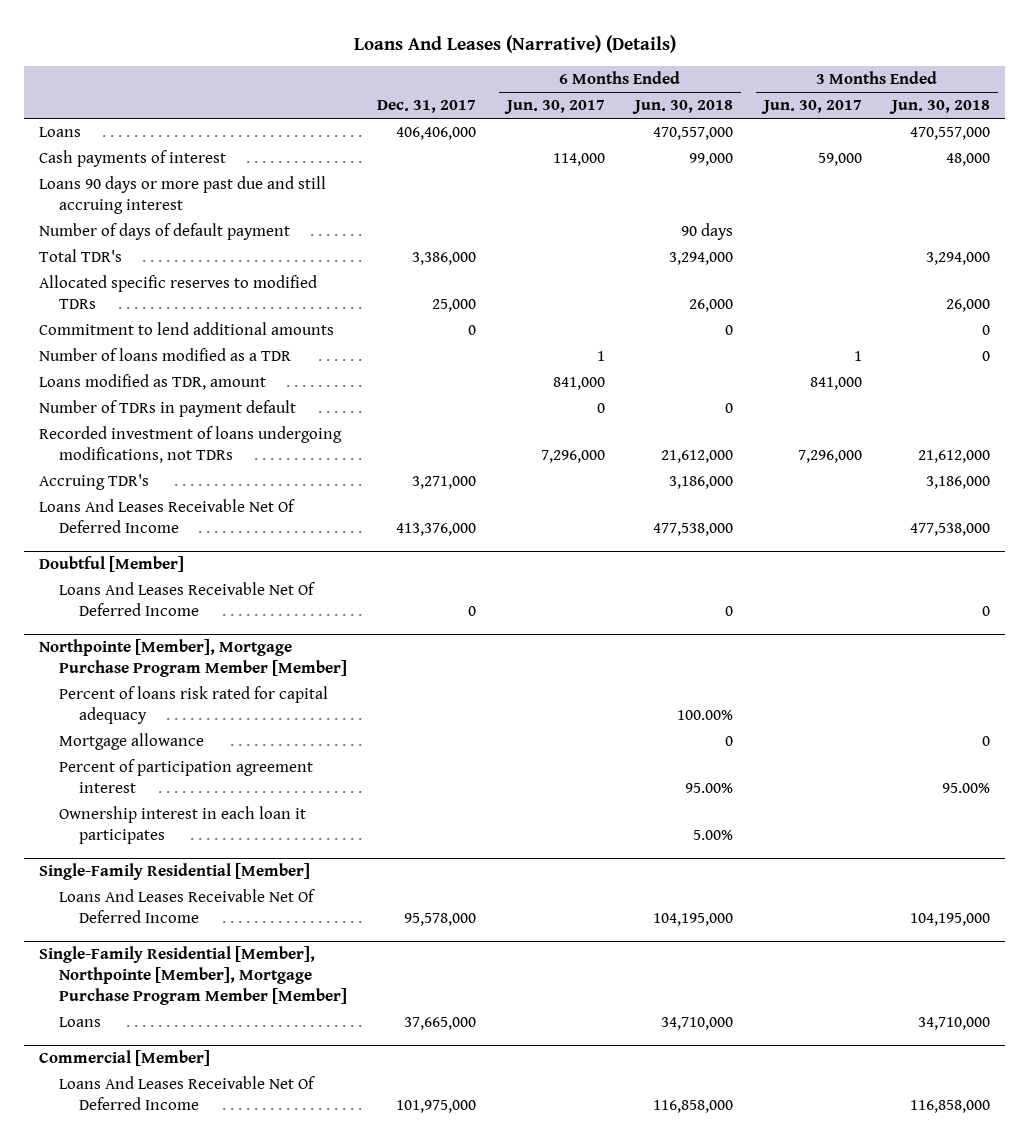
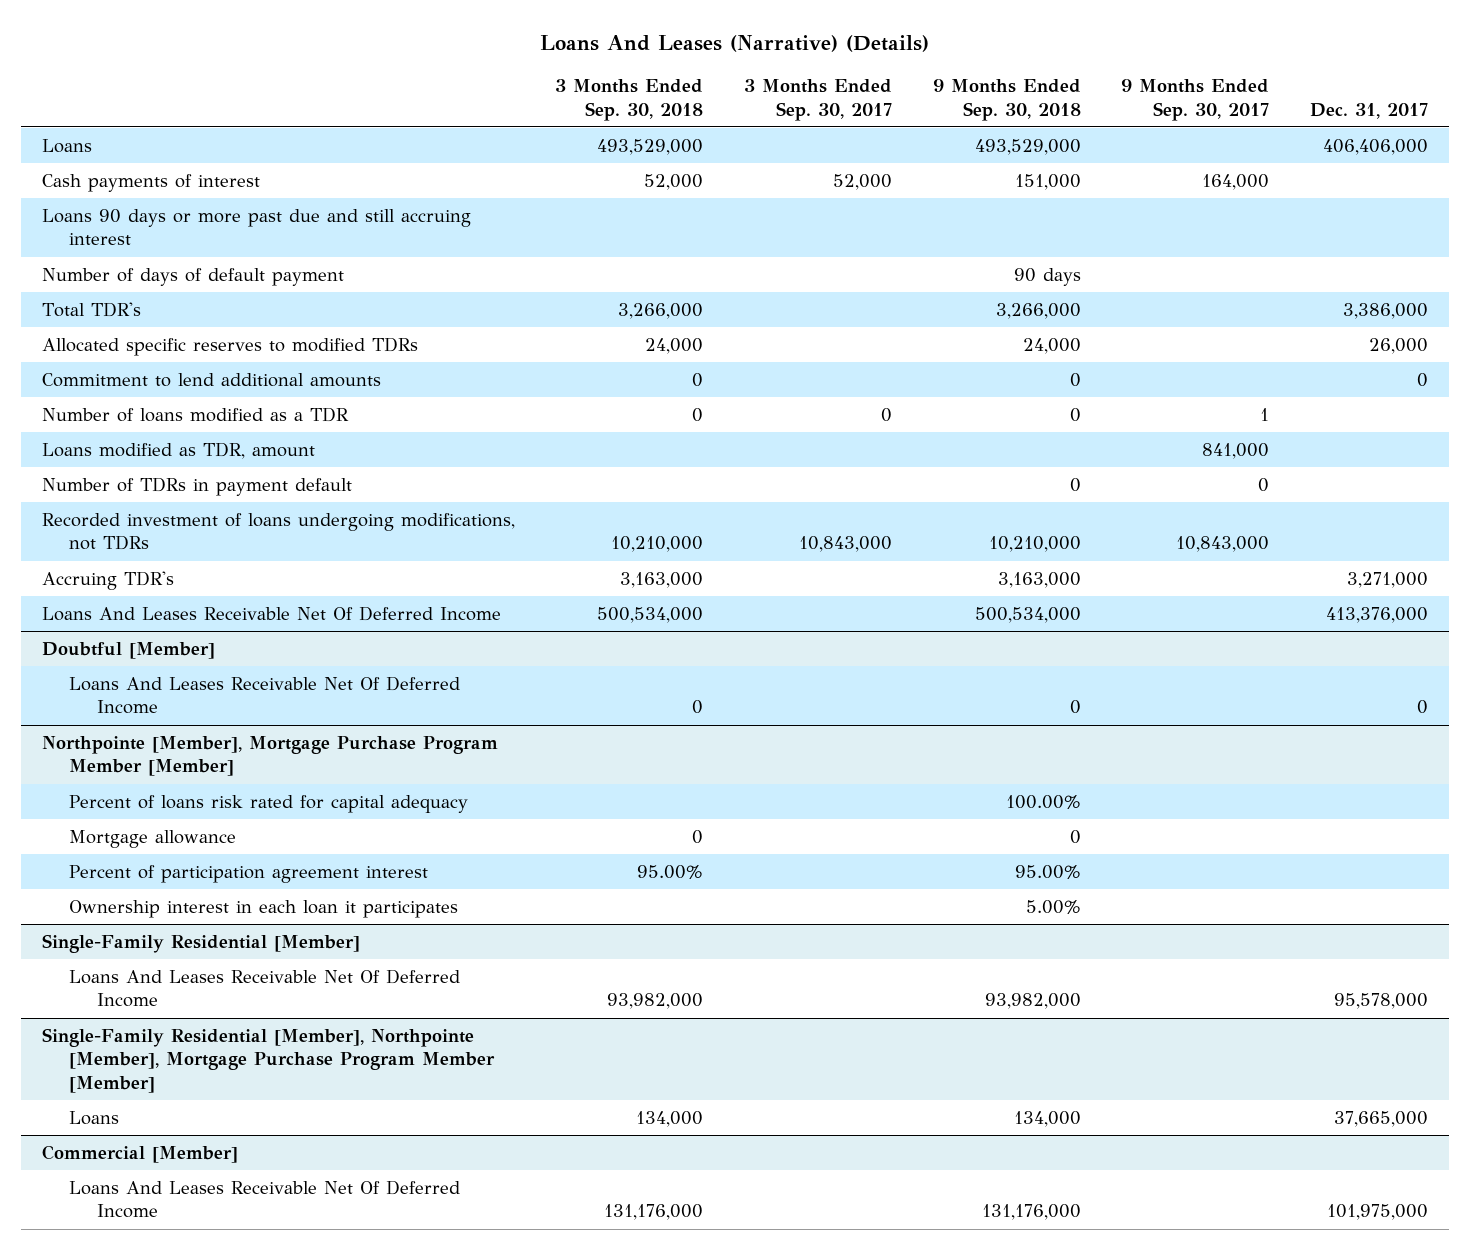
- | Dec. 31, 2017 | 6 Months Ended Jun. 30, 2017 | 6 Months Ended Jun. 30, 2018 | 3 Months Ended Jun. 30, 2017 | 3 Months Ended Jun. 30, 2018
+ | 3 Months Ended Sep. 30, 2018 | 3 Months Ended Sep. 30, 2017 | 9 Months Ended Sep. 30, 2018 | 9 Months Ended Sep. 30, 2017 | Dec. 31, 2017
- Allocated specific reserves to modified TDRs | 25,000 | | 26,000 | | 26,000
+ Allocated specific reserves to modified TDRs | 24,000 | | 24,000 | | 26,000

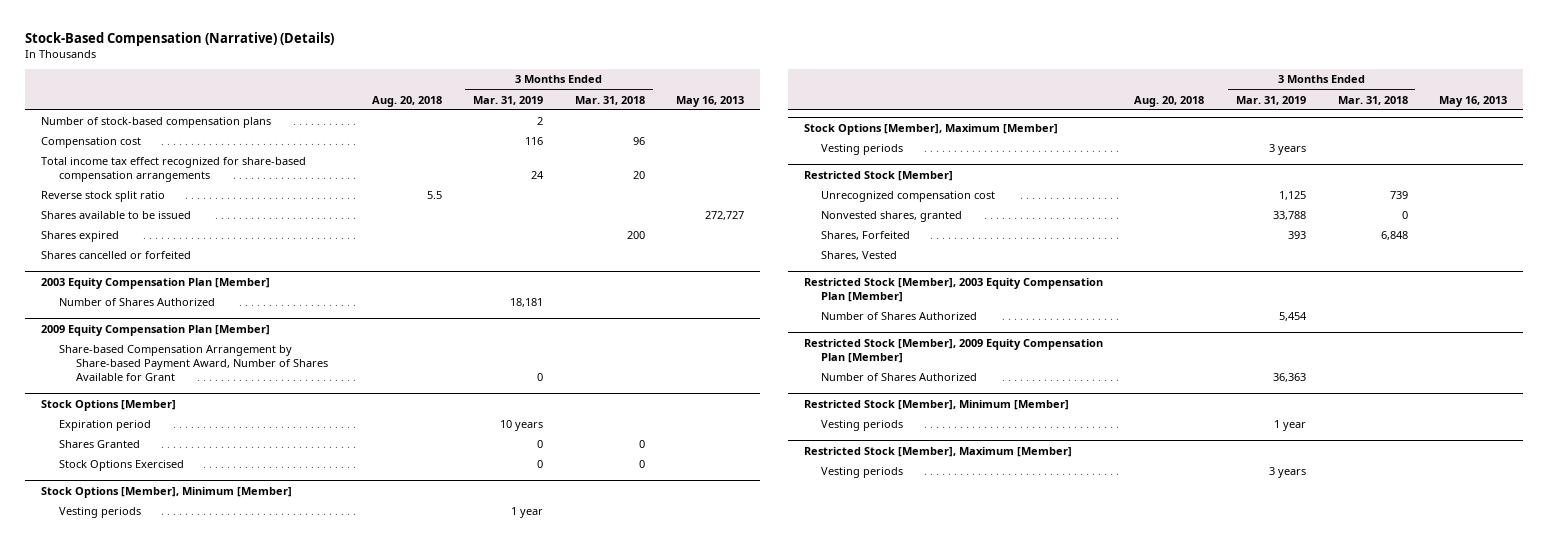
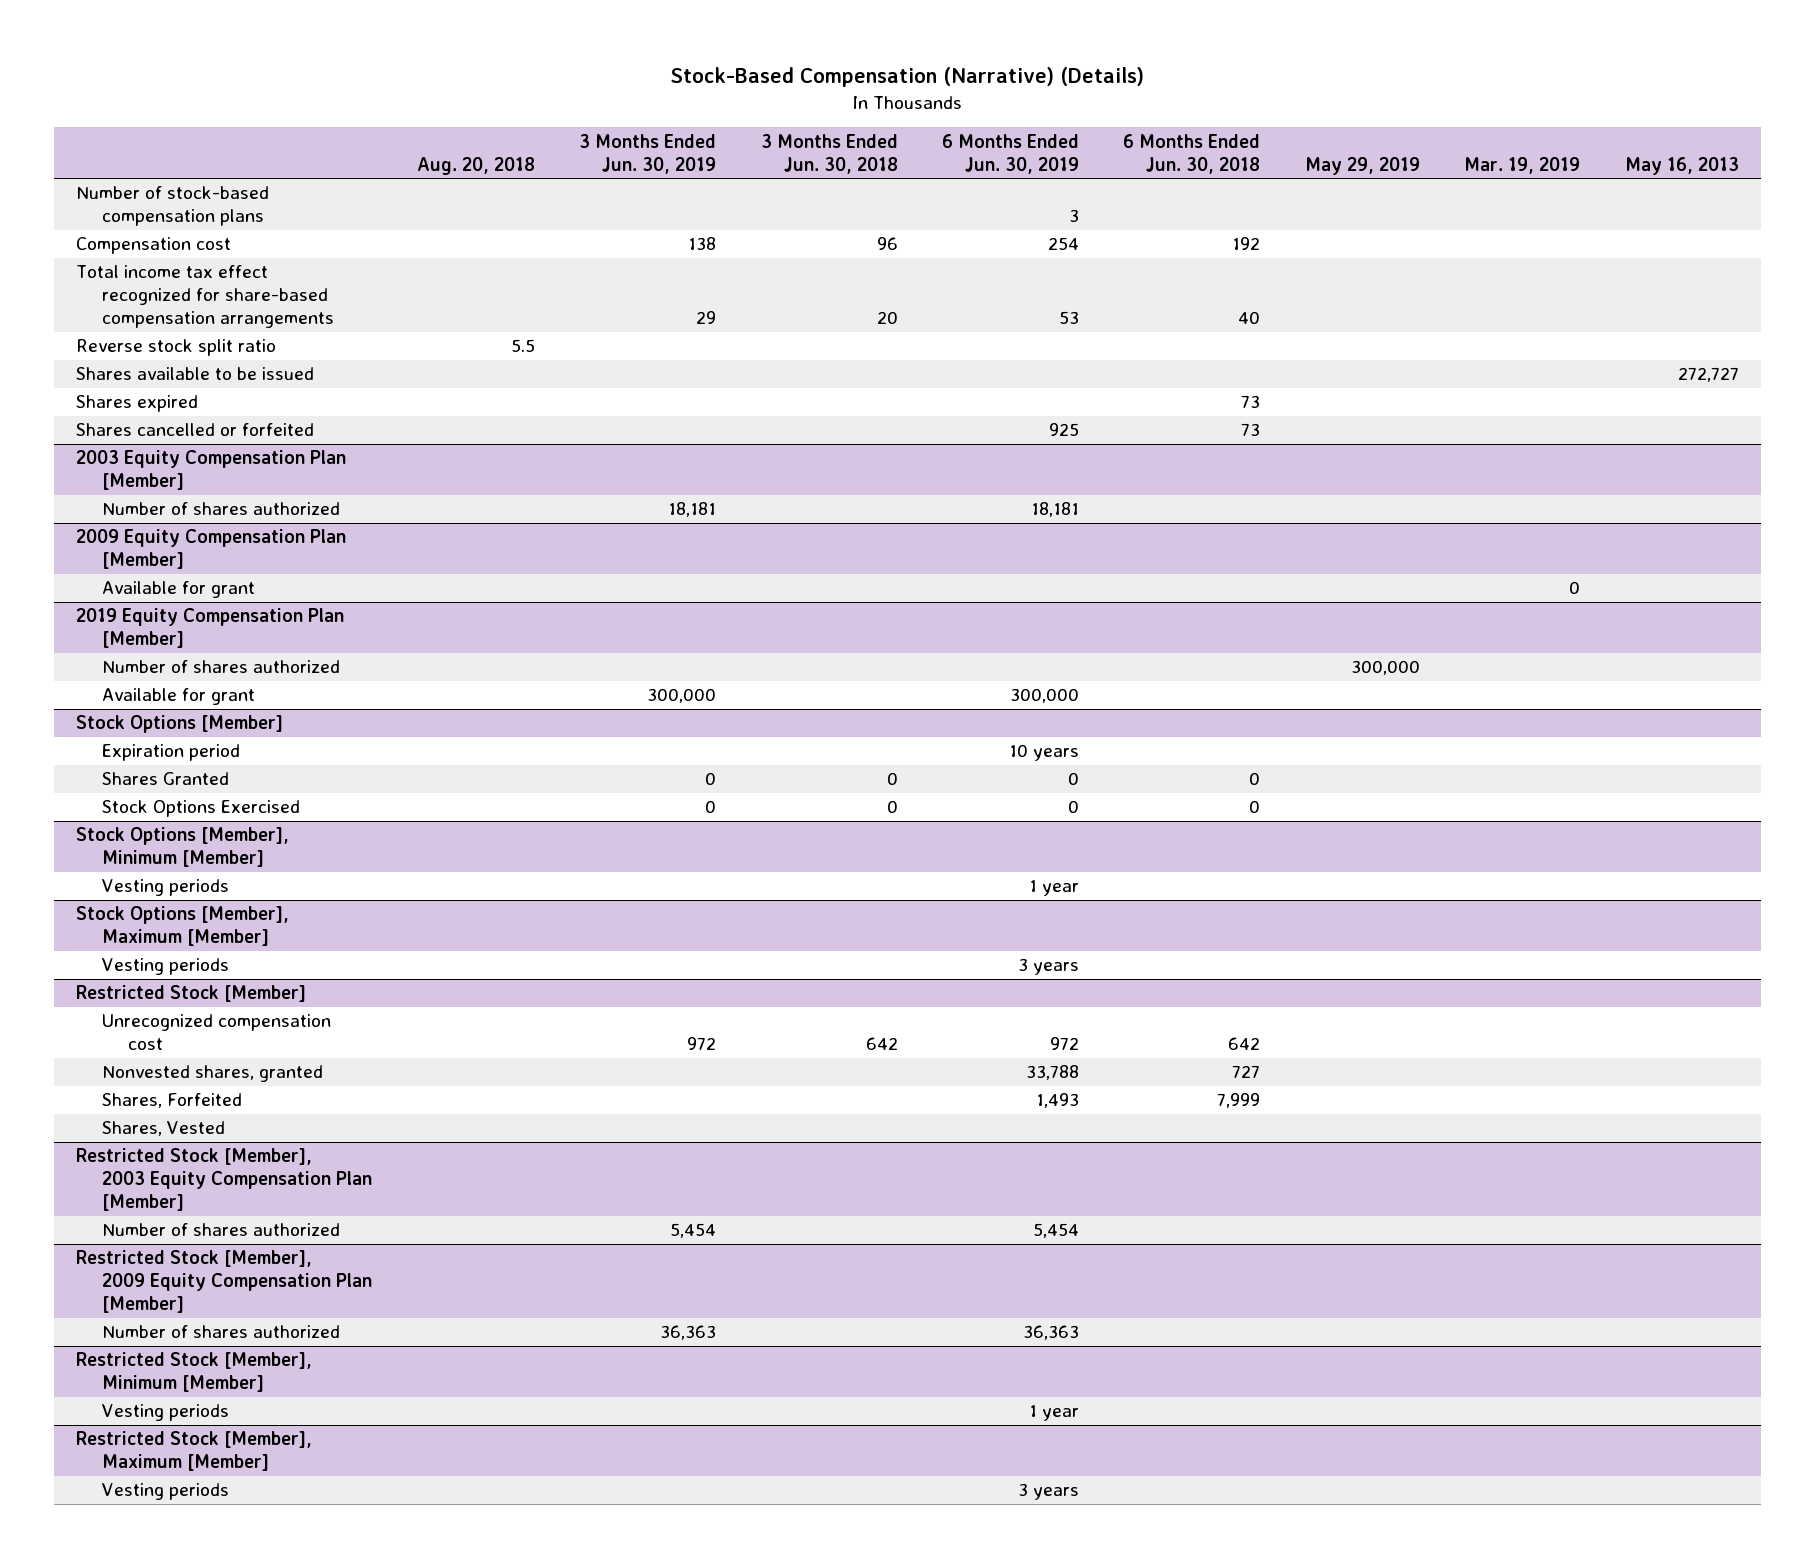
- | Aug. 20, 2018 | 3 Months Ended Mar. 31, 2019 | 3 Months Ended Mar. 31, 2018 | May 16, 2013
+ | Aug. 20, 2018 | 3 Months Ended Jun. 30, 2019 | 3 Months Ended Jun. 30, 2018 | 6 Months Ended Jun. 30, 2019 | 6 Months Ended Jun. 30, 2018 | May 29, 2019 | Mar. 19, 2019 | May 16, 2013
@ 2003 Equity Compensation Plan [Member]
- Number of Shares Authorized | | 18,181 | |
+ Number of shares authorized | | 18,181 | | 18,181 | | | |
@ 2009 Equity Compensation Plan [Member]
- Share-based Compensation Arrangement by Share-based Payment Award, Number of Shares Available for Grant | | 0 | |
+ Available for grant | | | | | | | 0 |
+ 2019 Equity Compensation Plan [Member]
+ Number of shares authorized | | | | | | 300,000 | |
+ Available for grant | | 300,000 | | 300,000 | | | |
@ Restricted Stock [Member], 2003 Equity Compensation Plan [Member]
- Number of Shares Authorized | | 5,454 | |
+ Number of shares authorized | | 5,454 | | 5,454 | | | |
@ Restricted Stock [Member], 2009 Equity Compensation Plan [Member]
- Number of Shares Authorized | | 36,363 | |
+ Number of shares authorized | | 36,363 | | 36,363 | | | |

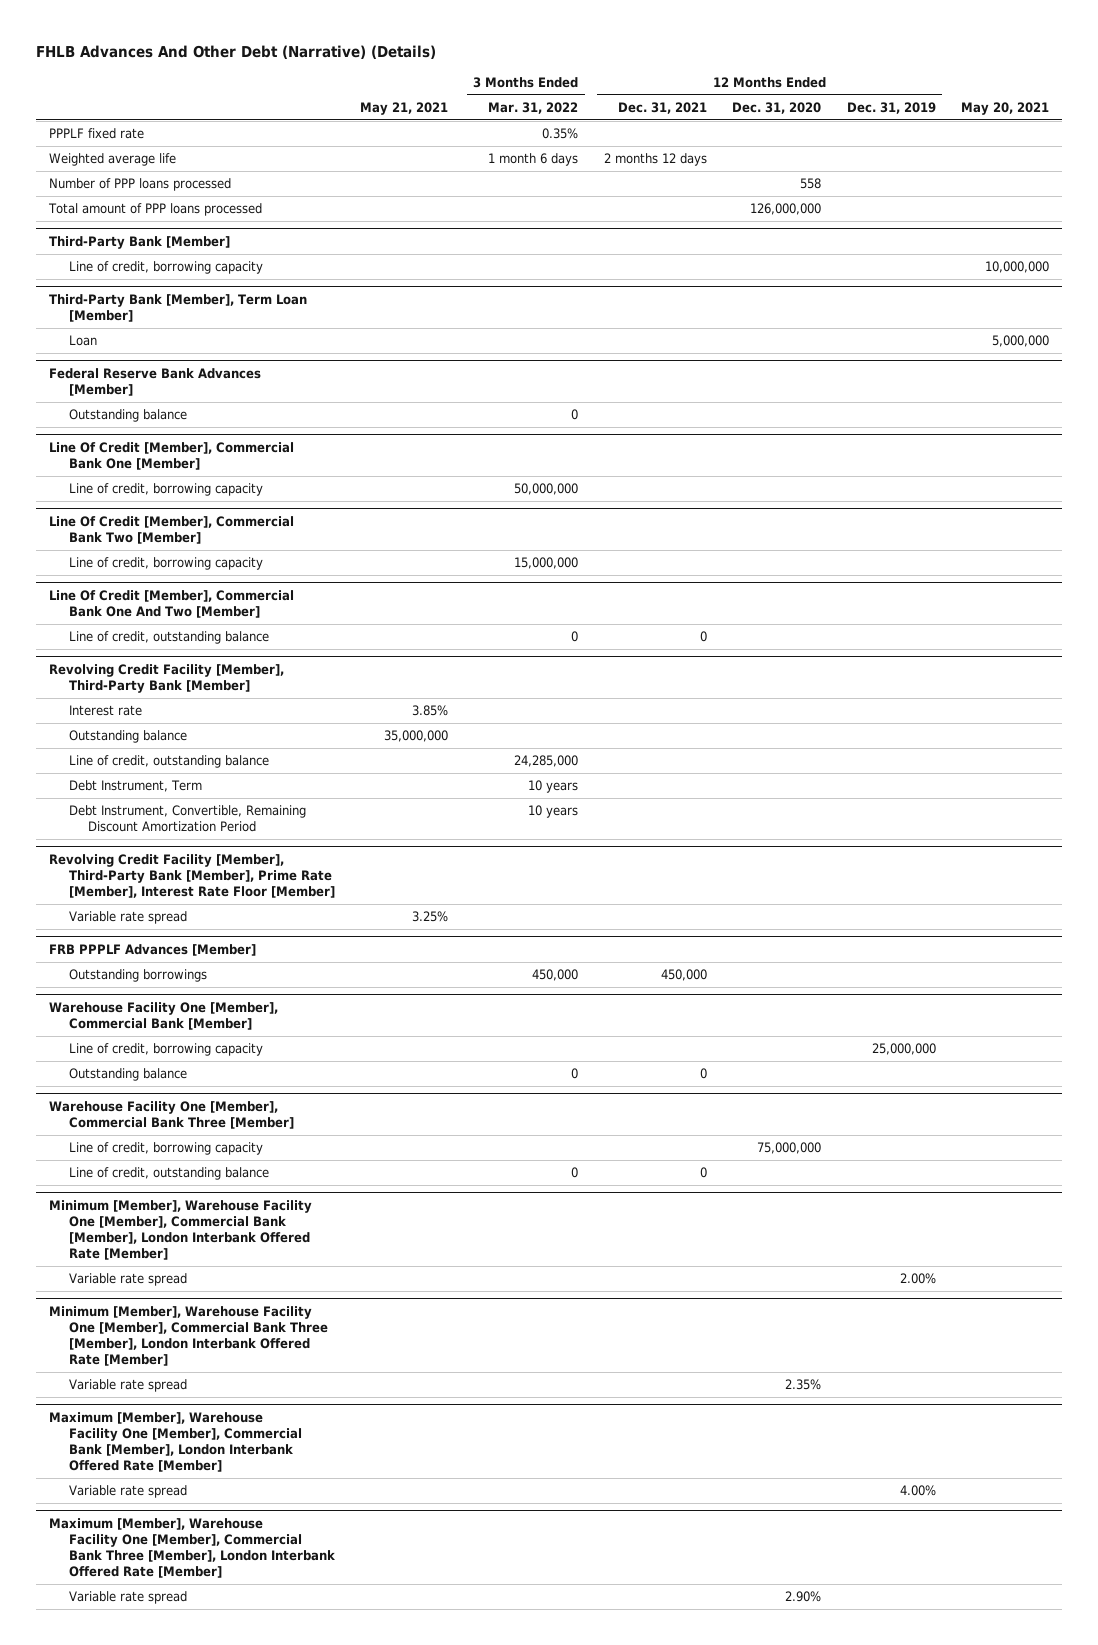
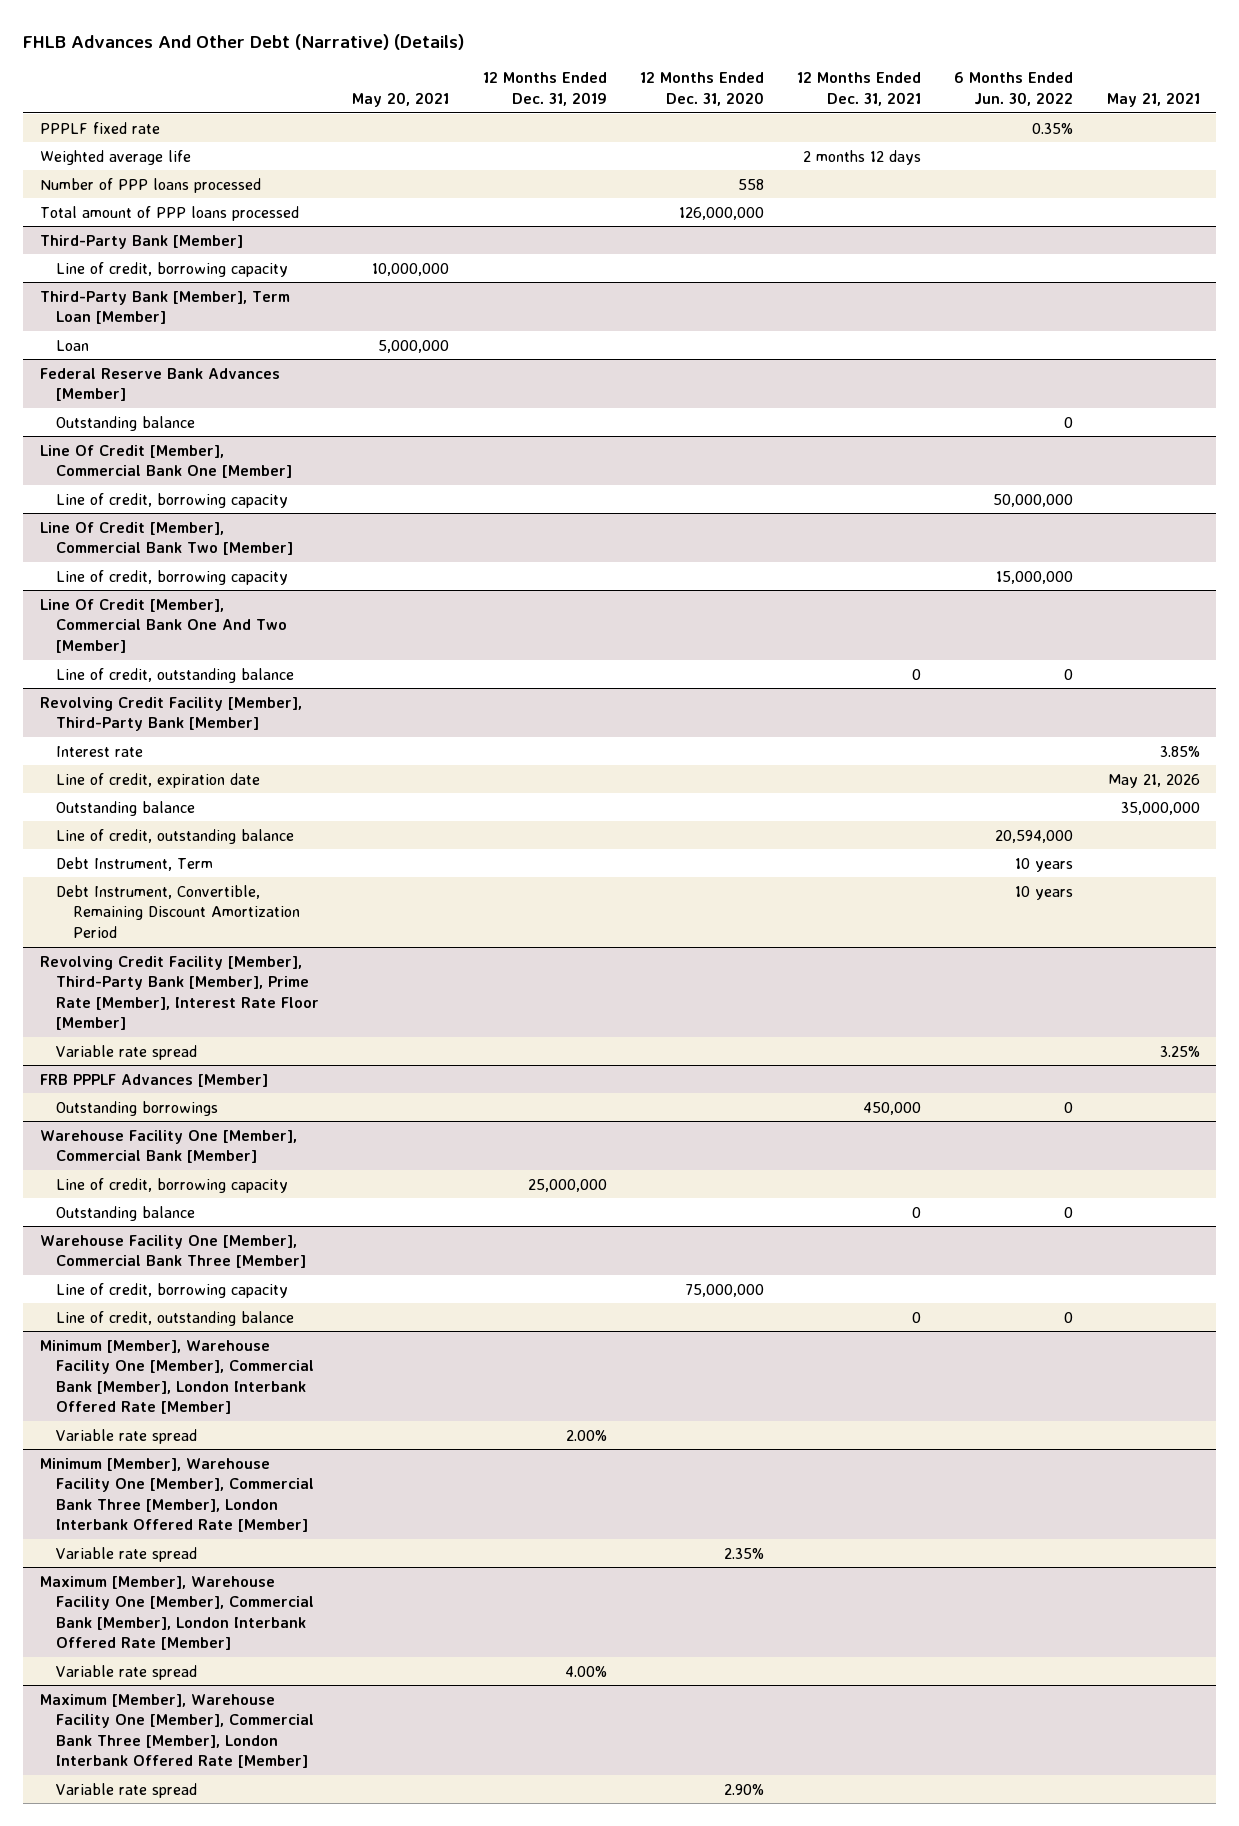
- | May 21, 2021 | 3 Months Ended Mar. 31, 2022 | 12 Months Ended Dec. 31, 2021 | 12 Months Ended Dec. 31, 2020 | 12 Months Ended Dec. 31, 2019 | May 20, 2021
+ | May 20, 2021 | 12 Months Ended Dec. 31, 2019 | 12 Months Ended Dec. 31, 2020 | 12 Months Ended Dec. 31, 2021 | 6 Months Ended Jun. 30, 2022 | May 21, 2021
@ Revolving Credit Facility [Member], Third-Party Bank [Member]
+ Line of credit, expiration date | | | | | | May 21, 2026

